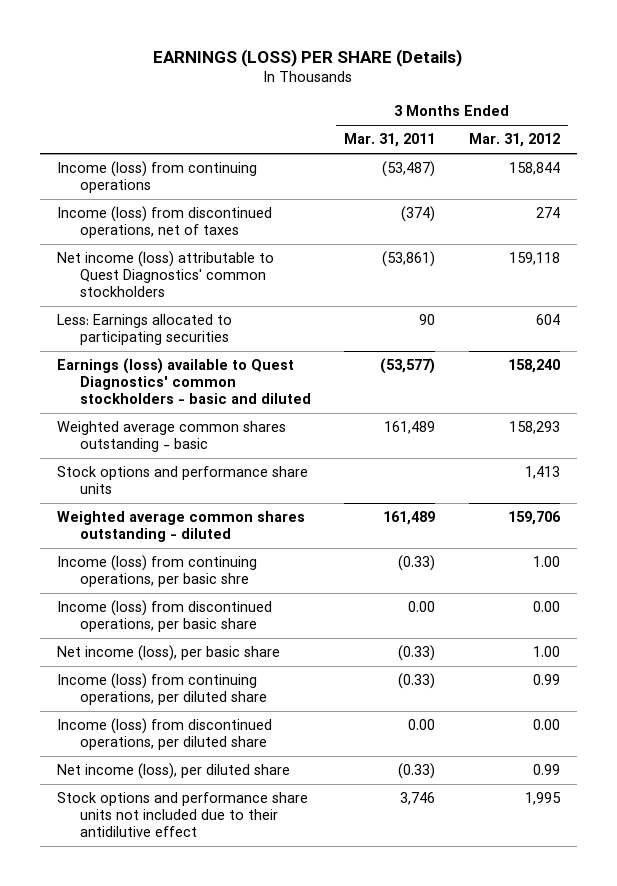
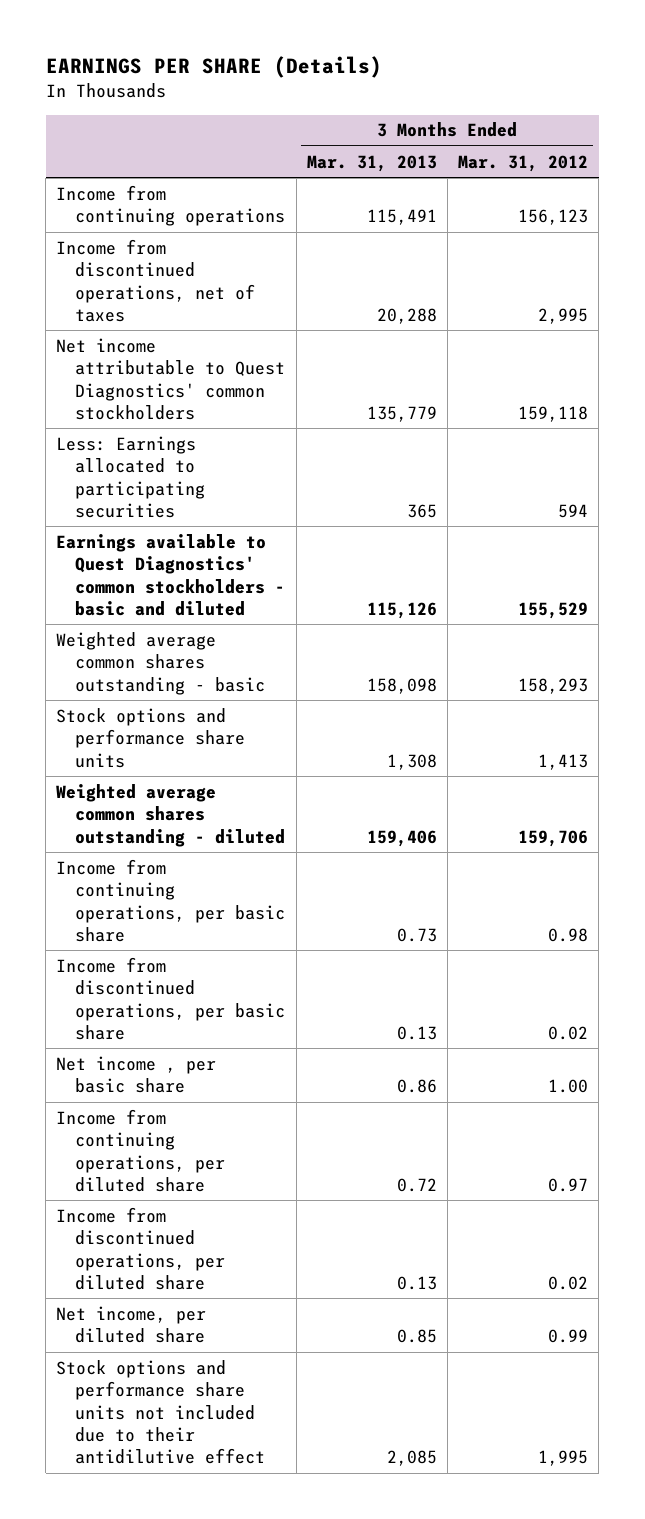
- EARNINGS (LOSS) PER SHARE (Details)
+ EARNINGS PER SHARE (Details)
- | 3 Months Ended Mar. 31, 2011 | 3 Months Ended Mar. 31, 2012
+ | 3 Months Ended Mar. 31, 2013 | 3 Months Ended Mar. 31, 2012
- Income (loss) from continuing operations | (53,487) | 158,844
- Income (loss) from discontinued operations, net of taxes | (374) | 274
- Net income (loss) attributable to Quest Diagnostics' common stockholders | (53,861) | 159,118
- Less: Earnings allocated to participating securities | 90 | 604
- Earnings (loss) available to Quest Diagnostics' common stockholders - basic and diluted | (53,577) | 158,240
+ Income from continuing operations | 115,491 | 156,123
+ Income from discontinued operations, net of taxes | 20,288 | 2,995
+ Net income attributable to Quest Diagnostics' common stockholders | 135,779 | 159,118
+ Less: Earnings allocated to participating securities | 365 | 594
+ Earnings available to Quest Diagnostics' common stockholders - basic and diluted | 115,126 | 155,529
- Income (loss) from continuing operations, per basic shre | (0.33) | 1.00
- Income (loss) from discontinued operations, per basic share | 0.00 | 0.00
- Net income (loss), per basic share | (0.33) | 1.00
- Income (loss) from continuing operations, per diluted share | (0.33) | 0.99
- Income (loss) from discontinued operations, per diluted share | 0.00 | 0.00
- Net income (loss), per diluted share | (0.33) | 0.99
+ Income from continuing operations, per basic share | 0.73 | 0.98
+ Income from discontinued operations, per basic share | 0.13 | 0.02
+ Net income , per basic share | 0.86 | 1.00
+ Income from continuing operations, per diluted share | 0.72 | 0.97
+ Income from discontinued operations, per diluted share | 0.13 | 0.02
+ Net income, per diluted share | 0.85 | 0.99

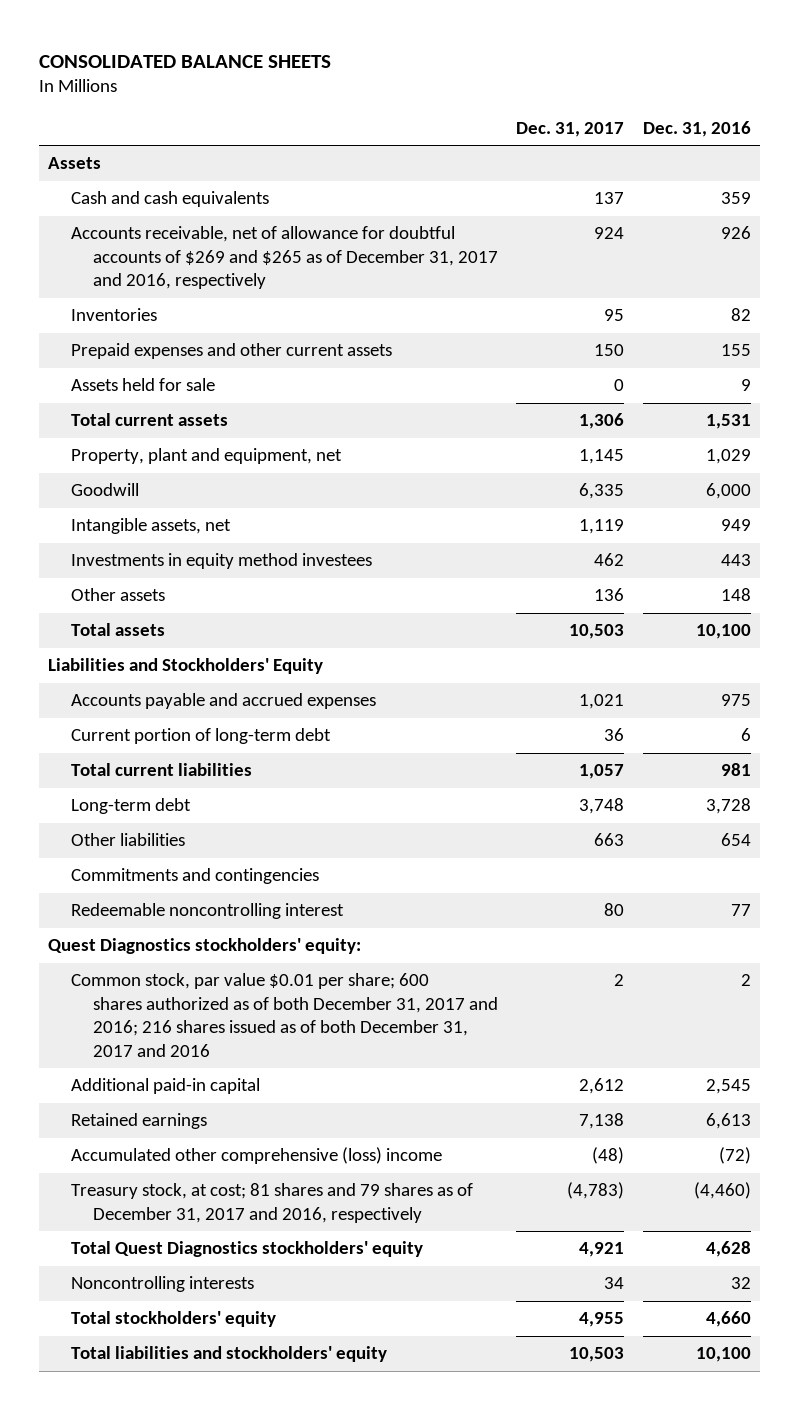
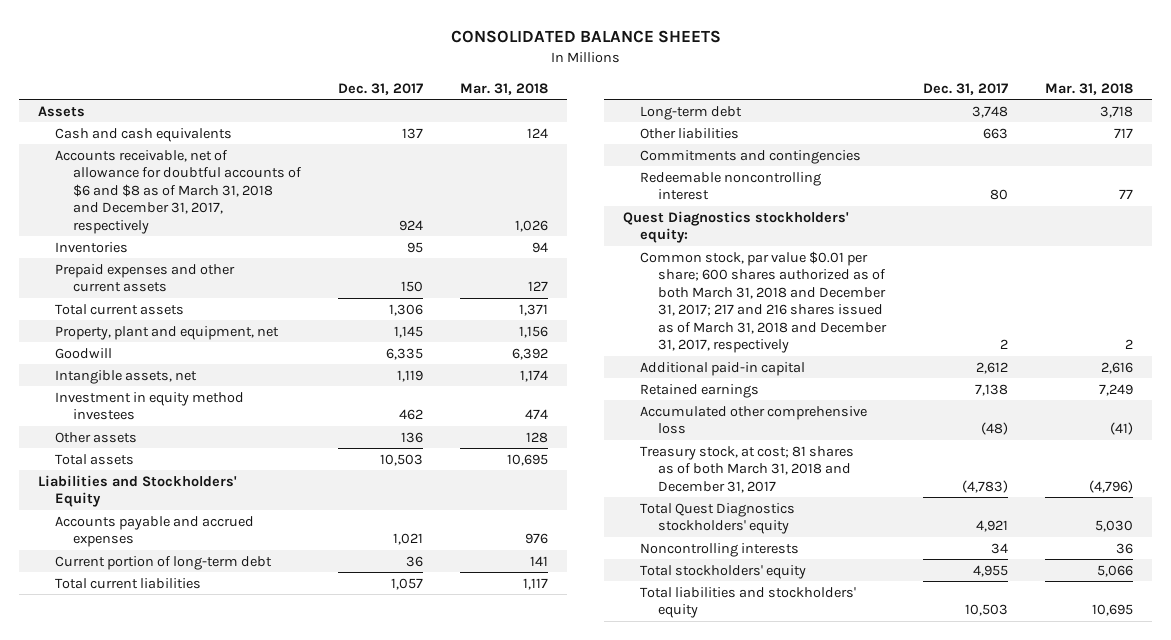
- | Dec. 31, 2017 | Dec. 31, 2016
+ | Dec. 31, 2017 | Mar. 31, 2018
- Accounts receivable, net of allowance for doubtful accounts of $269 and $265 as of December 31, 2017 and 2016, respectively | 924 | 926
+ Accounts receivable, net of allowance for doubtful accounts of $6 and $8 as of March 31, 2018 and December 31, 2017, respectively | 924 | 1,026
- Assets held for sale | 0 | 9
- Investments in equity method investees | 462 | 443
+ Investment in equity method investees | 462 | 474
- Common stock, par value $0.01 per share; 600 shares authorized as of both December 31, 2017 and 2016; 216 shares issued as of both December 31, 2017 and 2016 | 2 | 2
+ Common stock, par value $0.01 per share; 600 shares authorized as of both March 31, 2018 and December 31, 2017; 217 and 216 shares issued as of March 31, 2018 and December 31, 2017, respectively | 2 | 2
- Accumulated other comprehensive (loss) income | (48) | (72)
- Treasury stock, at cost; 81 shares and 79 shares as of December 31, 2017 and 2016, respectively | (4,783) | (4,460)
+ Accumulated other comprehensive loss | (48) | (41)
+ Treasury stock, at cost; 81 shares as of both March 31, 2018 and December 31, 2017 | (4,783) | (4,796)

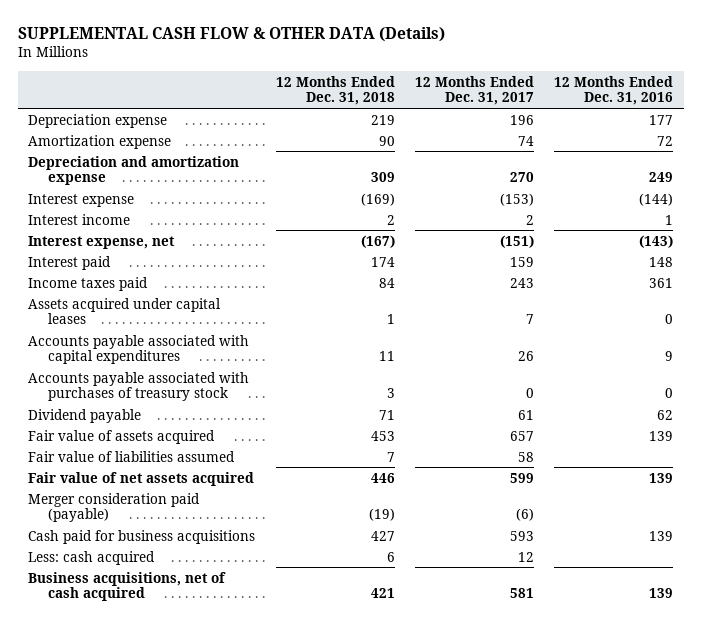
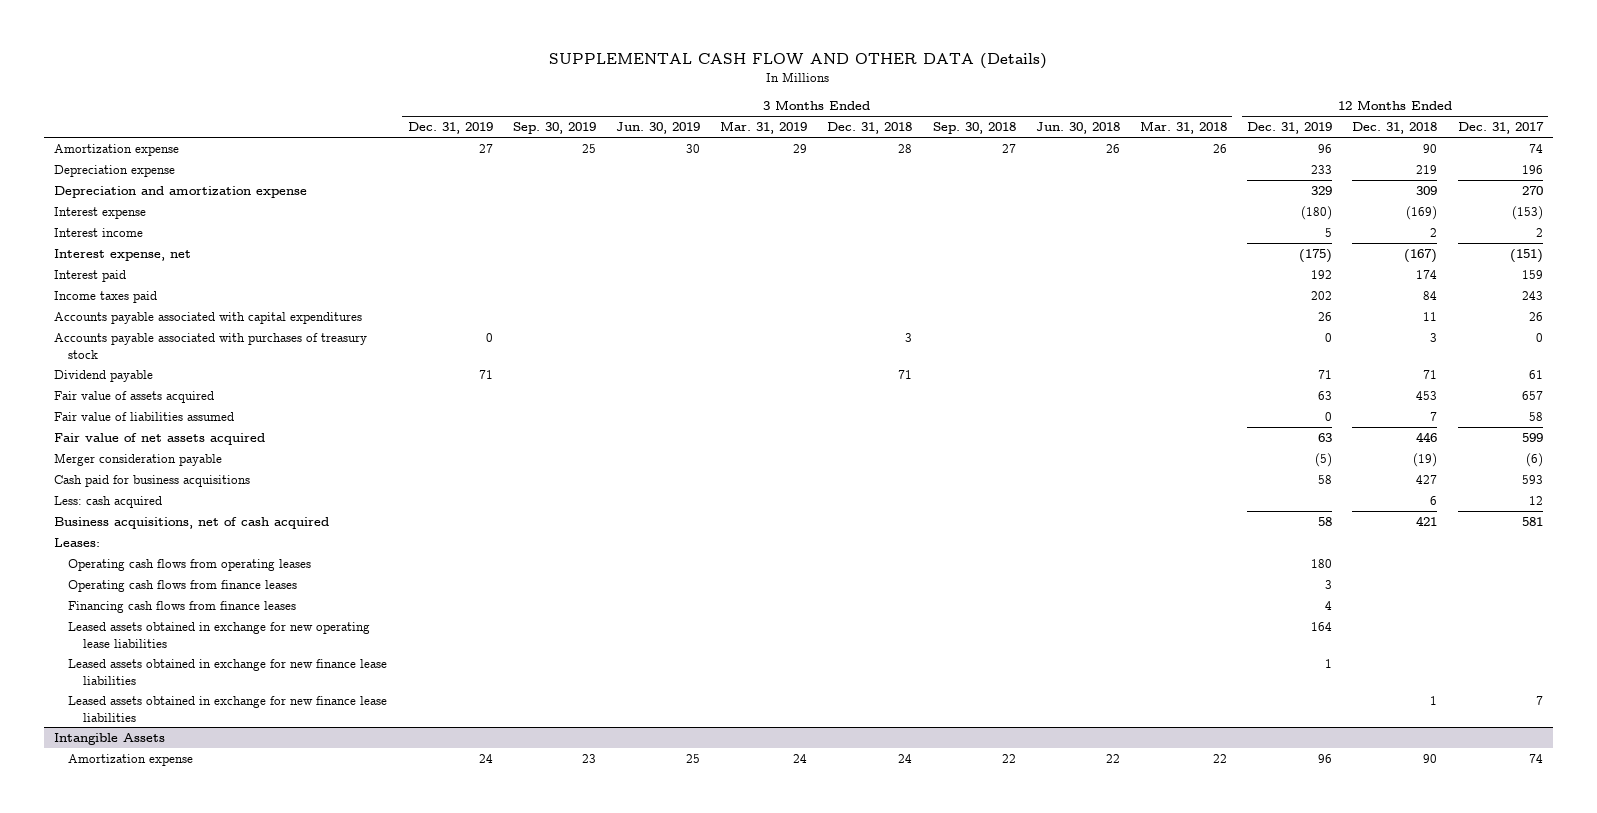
- SUPPLEMENTAL CASH FLOW & OTHER DATA (Details)
+ SUPPLEMENTAL CASH FLOW AND OTHER DATA (Details)
- | 12 Months Ended Dec. 31, 2018 | 12 Months Ended Dec. 31, 2017 | 12 Months Ended Dec. 31, 2016
+ | 3 Months Ended Dec. 31, 2019 | 3 Months Ended Sep. 30, 2019 | 3 Months Ended Jun. 30, 2019 | 3 Months Ended Mar. 31, 2019 | 3 Months Ended Dec. 31, 2018 | 3 Months Ended Sep. 30, 2018 | 3 Months Ended Jun. 30, 2018 | 3 Months Ended Mar. 31, 2018 | 12 Months Ended Dec. 31, 2019 | 12 Months Ended Dec. 31, 2018 | 12 Months Ended Dec. 31, 2017
moved down: Depreciation expense | | | | | | | | | 233 | 219 | 196
- Assets acquired under capital leases | 1 | 7 | 0
- Merger consideration paid (payable) | (19) | (6) |
+ Merger consideration payable | | | | | | | | | (5) | (19) | (6)
+ Leases:
+ Operating cash flows from operating leases | | | | | | | | | 180 | |
+ Operating cash flows from finance leases | | | | | | | | | 3 | |
+ Financing cash flows from finance leases | | | | | | | | | 4 | |
+ Leased assets obtained in exchange for new operating lease liabilities | | | | | | | | | 164 | |
+ Leased assets obtained in exchange for new finance lease liabilities | | | | | | | | | 1 | |
+ Leased assets obtained in exchange for new finance lease liabilities | | | | | | | | | | 1 | 7
+ Intangible Assets
+ Amortization expense | 24 | 23 | 25 | 24 | 24 | 22 | 22 | 22 | 96 | 90 | 74

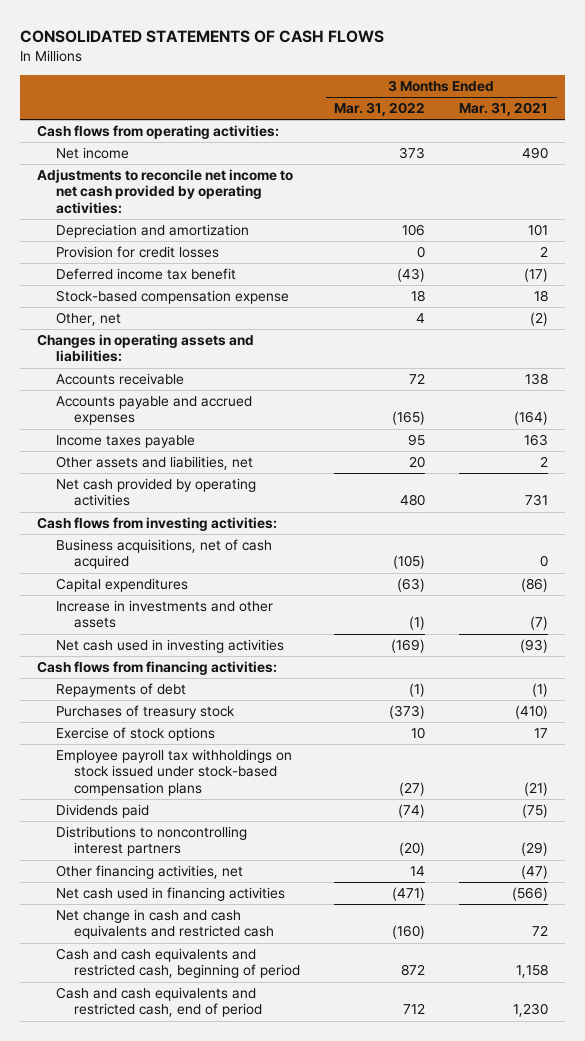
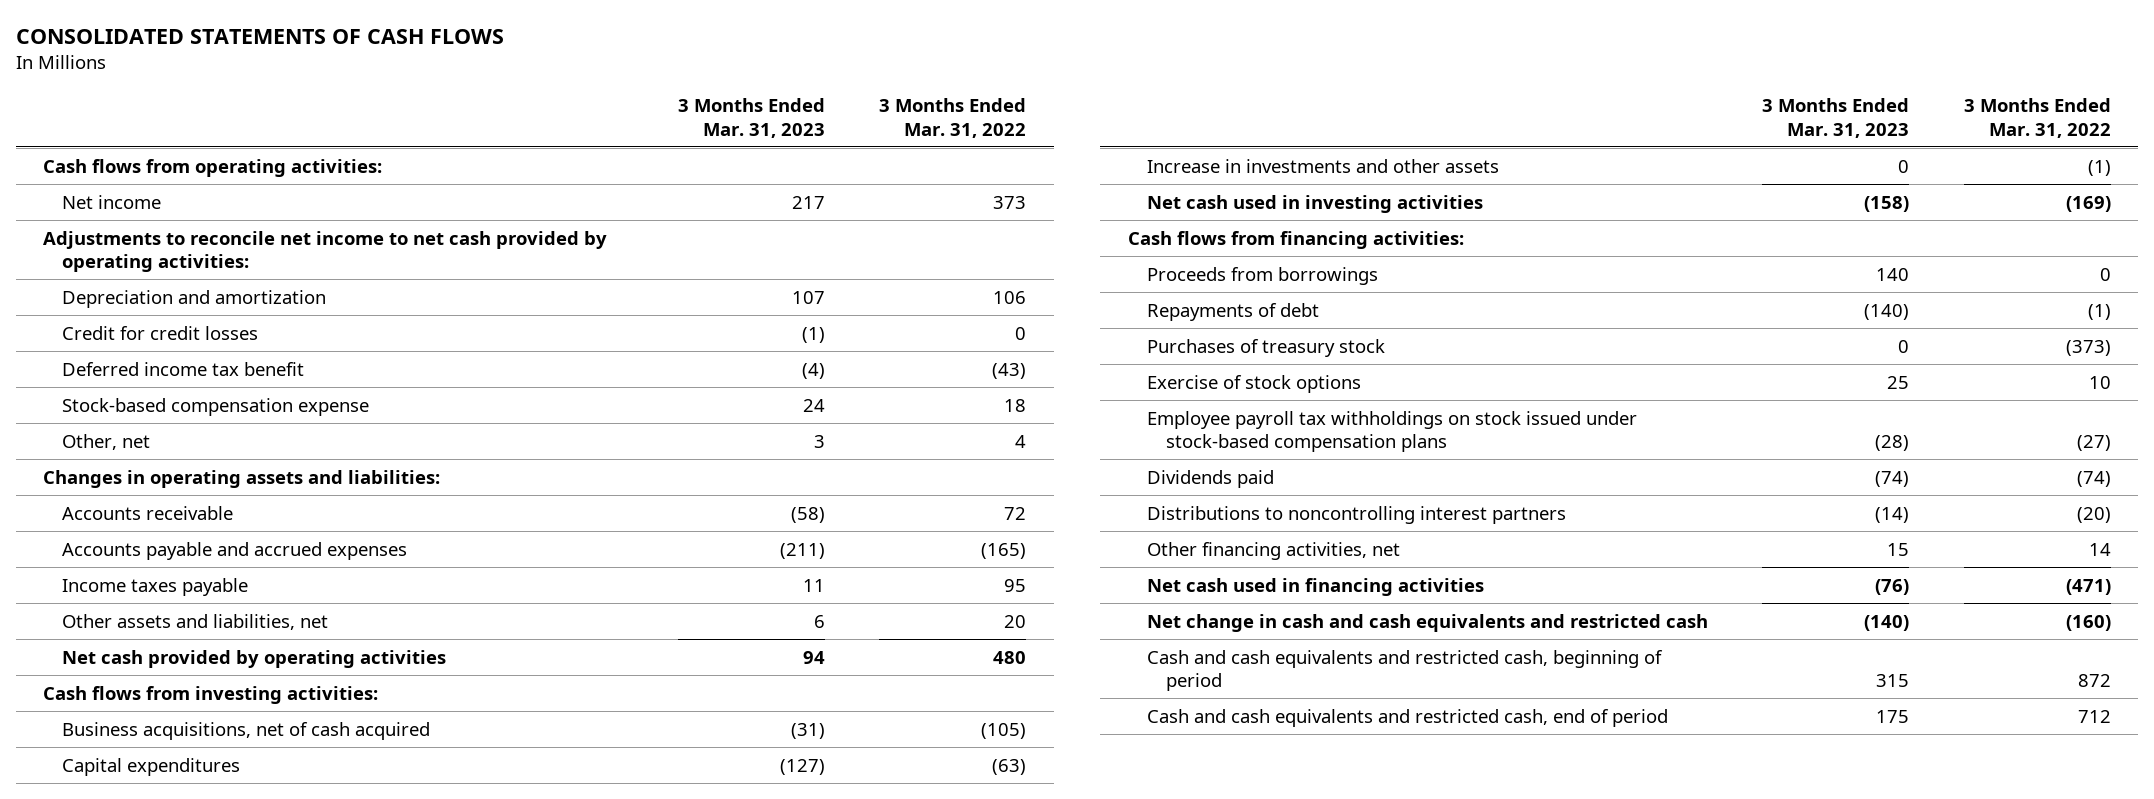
- | 3 Months Ended Mar. 31, 2022 | 3 Months Ended Mar. 31, 2021
+ | 3 Months Ended Mar. 31, 2023 | 3 Months Ended Mar. 31, 2022
- Provision for credit losses | 0 | 2
+ Credit for credit losses | (1) | 0
+ Proceeds from borrowings | 140 | 0

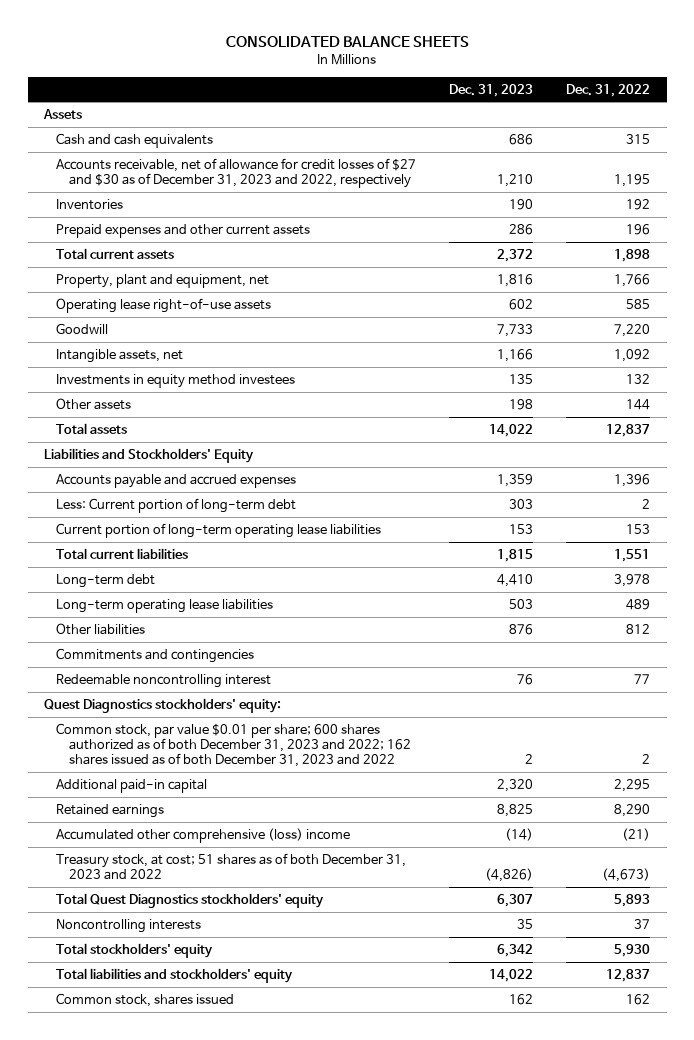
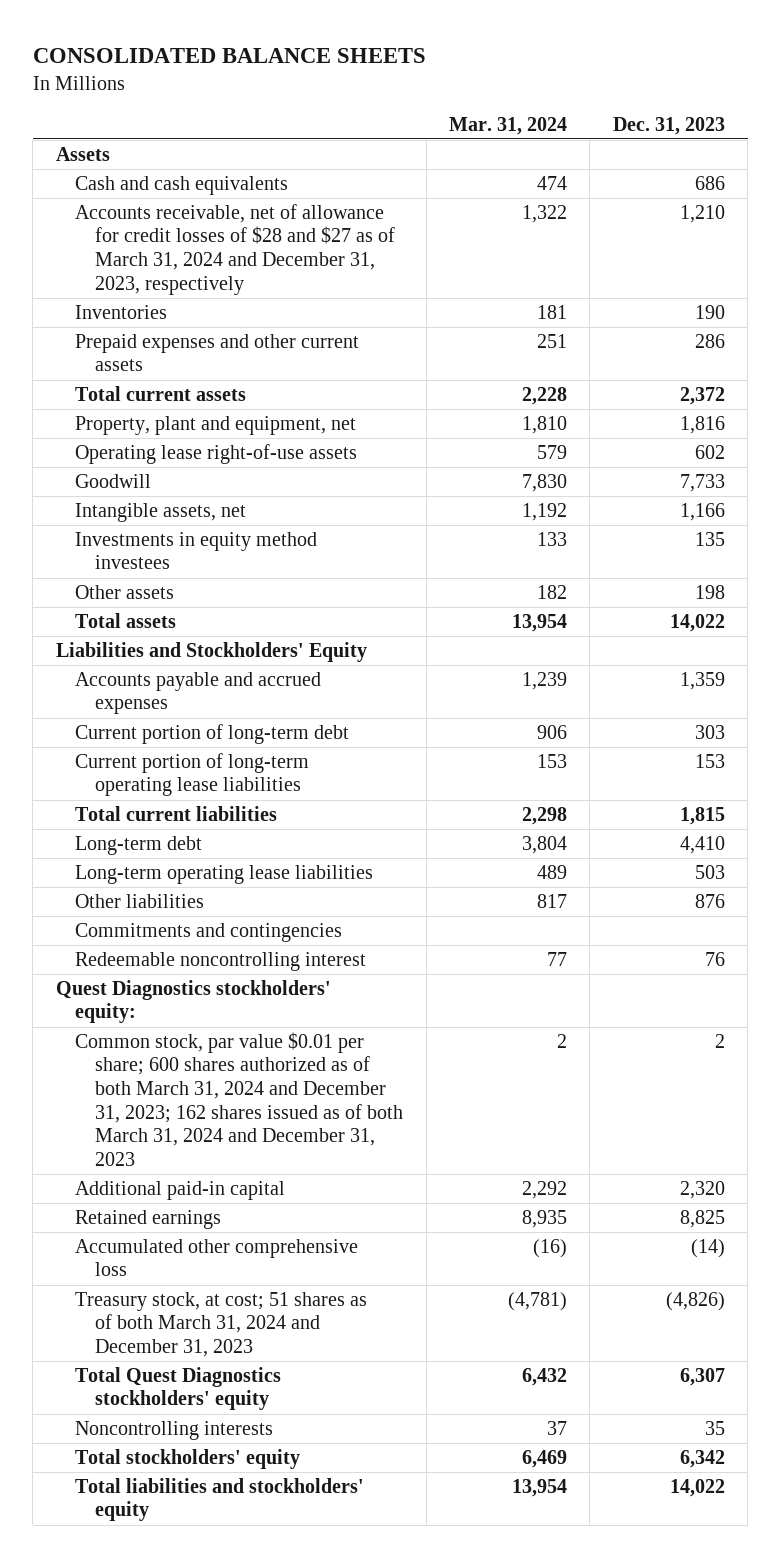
- | Dec. 31, 2023 | Dec. 31, 2022
+ | Mar. 31, 2024 | Dec. 31, 2023
- Accounts receivable, net of allowance for credit losses of $27 and $30 as of December 31, 2023 and 2022, respectively | 1,210 | 1,195
+ Accounts receivable, net of allowance for credit losses of $28 and $27 as of March 31, 2024 and December 31, 2023, respectively | 1,322 | 1,210
- Less: Current portion of long-term debt | 303 | 2
+ Current portion of long-term debt | 906 | 303
- Common stock, par value $0.01 per share; 600 shares authorized as of both December 31, 2023 and 2022; 162 shares issued as of both December 31, 2023 and 2022 | 2 | 2
+ Common stock, par value $0.01 per share; 600 shares authorized as of both March 31, 2024 and December 31, 2023; 162 shares issued as of both March 31, 2024 and December 31, 2023 | 2 | 2
- Accumulated other comprehensive (loss) income | (14) | (21)
- Treasury stock, at cost; 51 shares as of both December 31, 2023 and 2022 | (4,826) | (4,673)
+ Accumulated other comprehensive loss | (16) | (14)
+ Treasury stock, at cost; 51 shares as of both March 31, 2024 and December 31, 2023 | (4,781) | (4,826)
- Common stock, shares issued | 162 | 162

